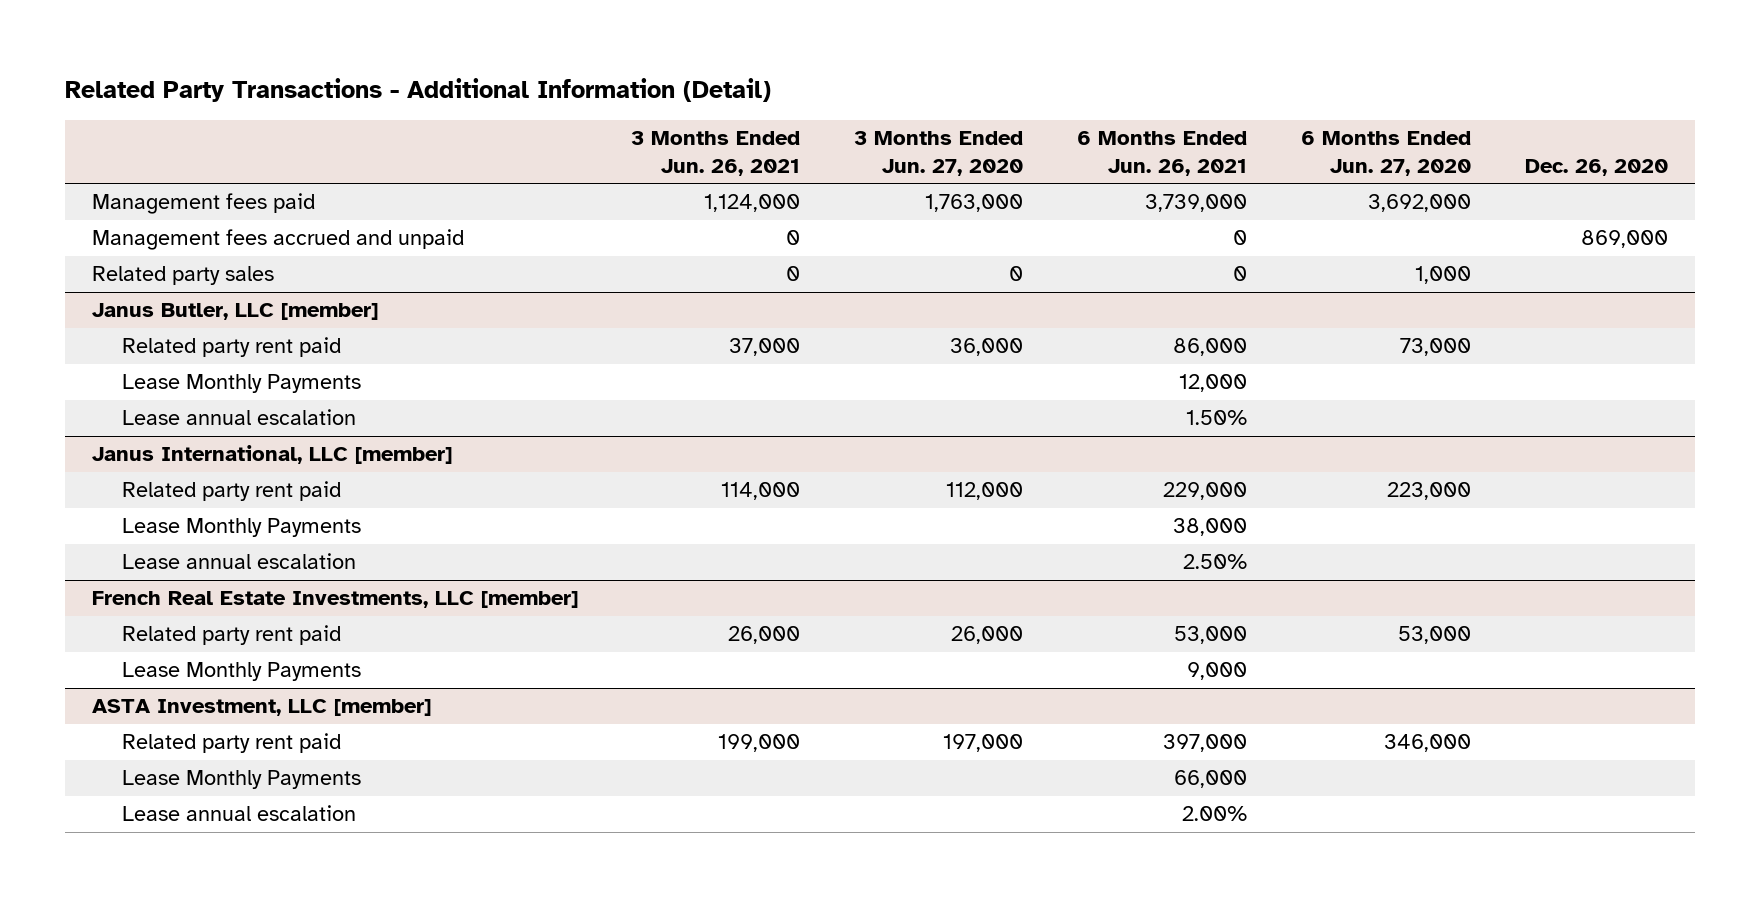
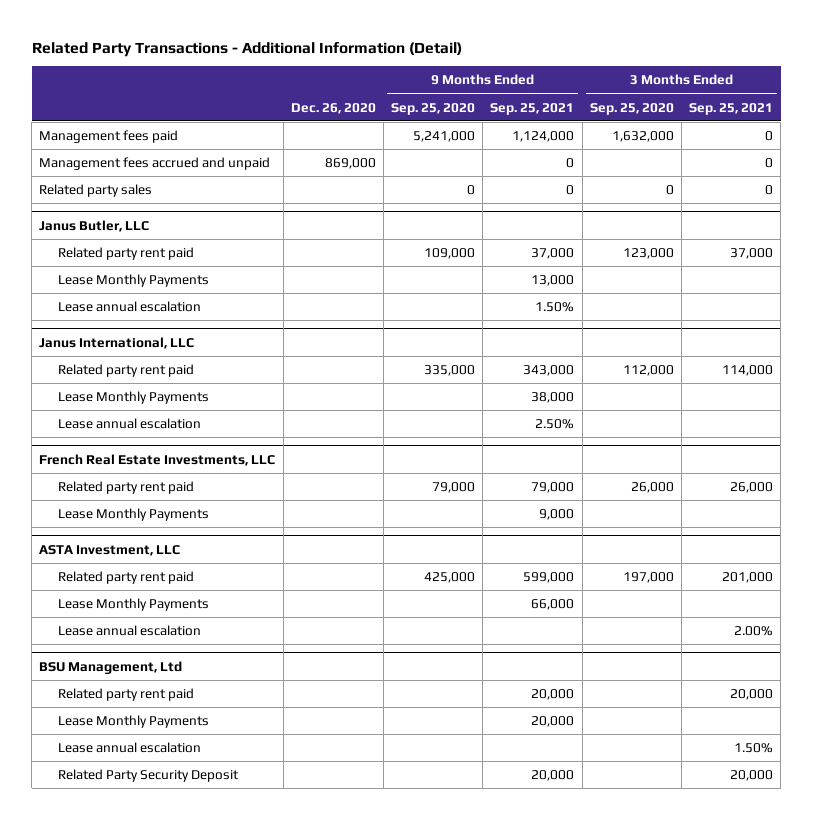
- | 3 Months Ended Jun. 26, 2021 | 3 Months Ended Jun. 27, 2020 | 6 Months Ended Jun. 26, 2021 | 6 Months Ended Jun. 27, 2020 | Dec. 26, 2020
+ | Dec. 26, 2020 | 9 Months Ended Sep. 25, 2020 | 9 Months Ended Sep. 25, 2021 | 3 Months Ended Sep. 25, 2020 | 3 Months Ended Sep. 25, 2021
- Janus Butler, LLC [member]
+ Janus Butler, LLC
- Janus International, LLC [member]
+ Janus International, LLC
- French Real Estate Investments, LLC [member]
+ French Real Estate Investments, LLC
- ASTA Investment, LLC [member]
+ ASTA Investment, LLC
+ BSU Management, Ltd
+ Related party rent paid | | | 20,000 | | 20,000
+ Lease Monthly Payments | | | 20,000 | |
+ Lease annual escalation | | | | | 1.50%
+ Related Party Security Deposit | | | 20,000 | | 20,000

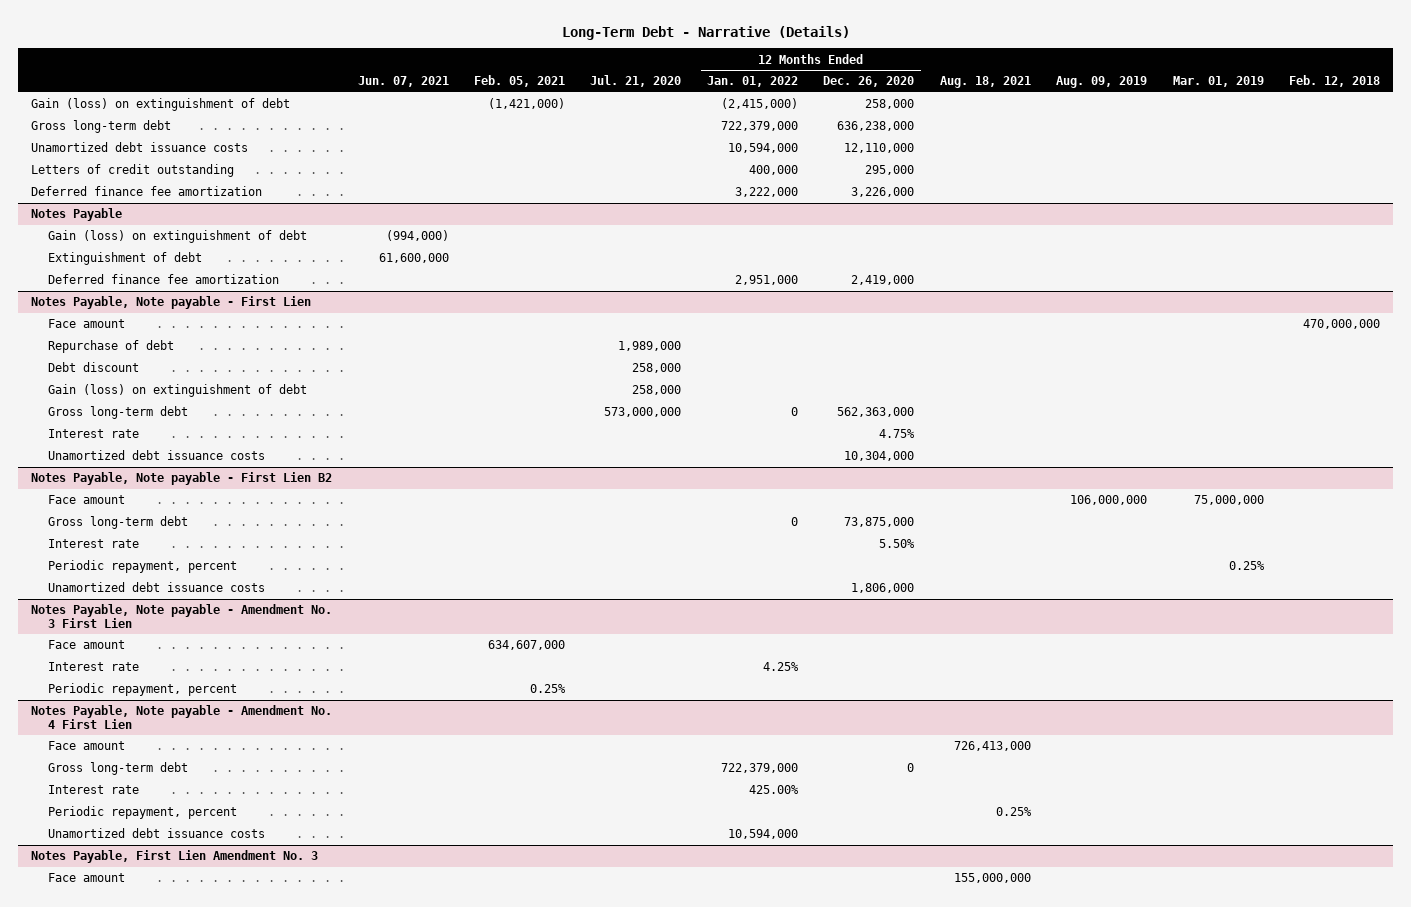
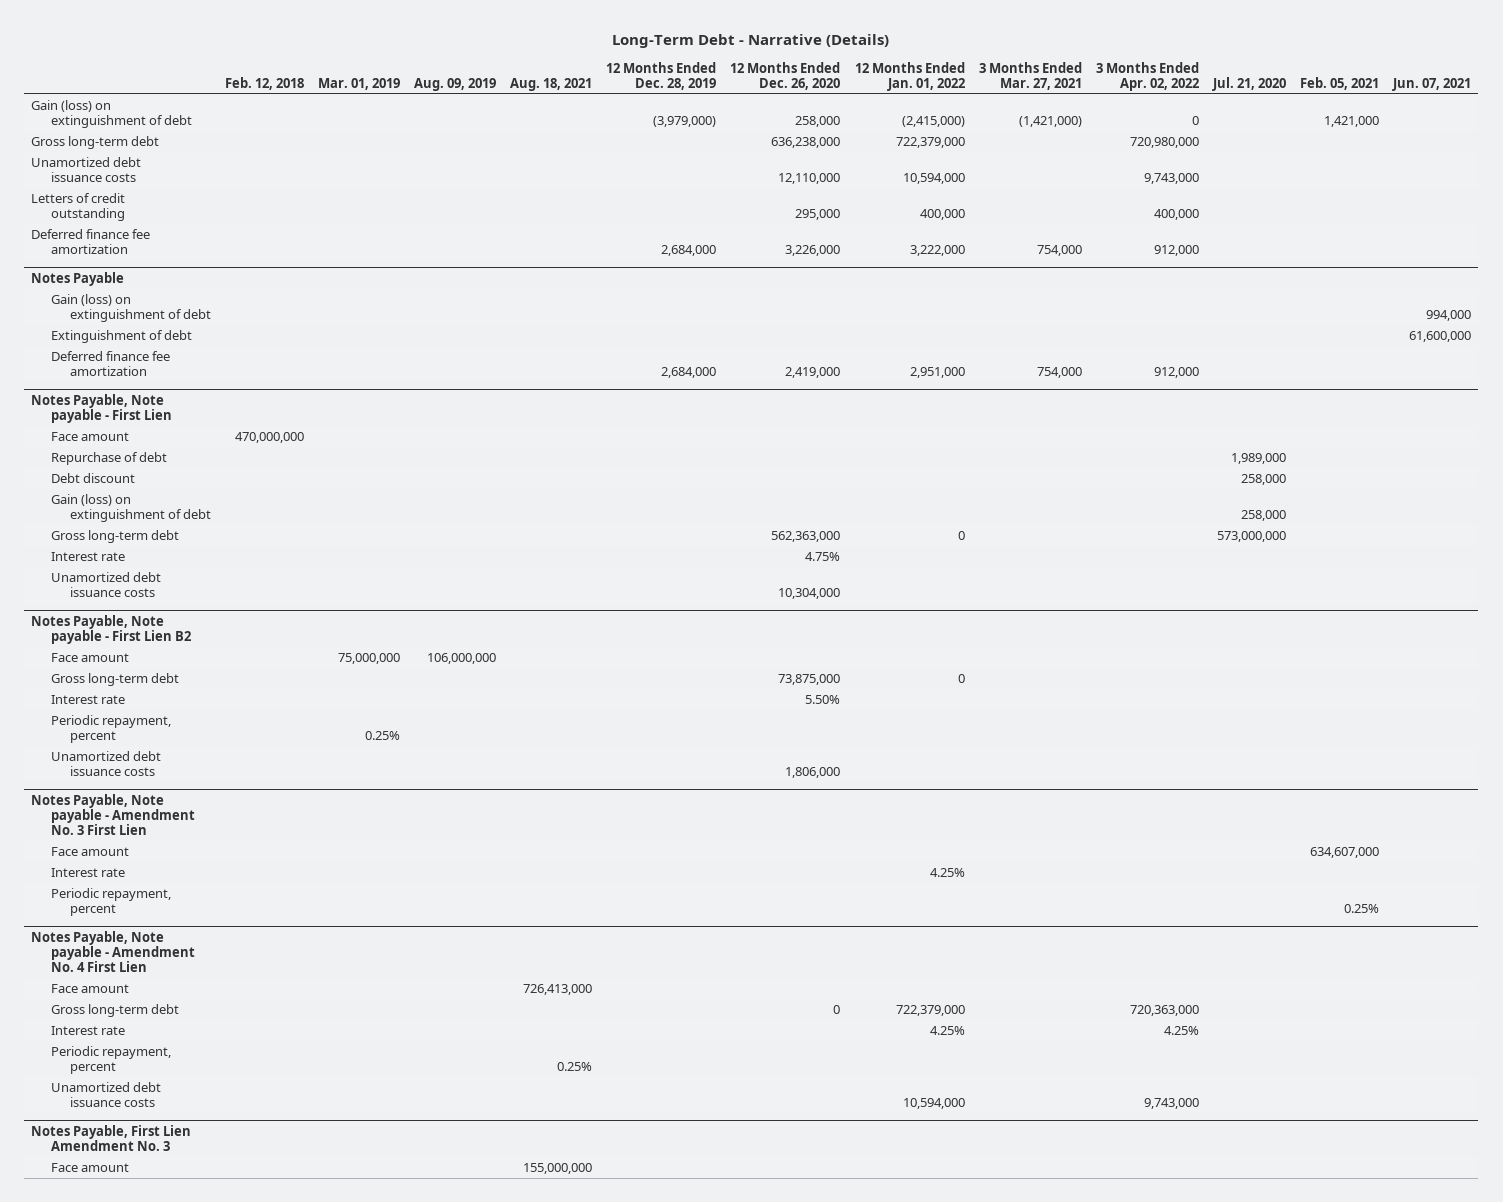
- | Jun. 07, 2021 | Feb. 05, 2021 | Jul. 21, 2020 | 12 Months Ended Jan. 01, 2022 | 12 Months Ended Dec. 26, 2020 | Aug. 18, 2021 | Aug. 09, 2019 | Mar. 01, 2019 | Feb. 12, 2018
+ | Feb. 12, 2018 | Mar. 01, 2019 | Aug. 09, 2019 | Aug. 18, 2021 | 12 Months Ended Dec. 28, 2019 | 12 Months Ended Dec. 26, 2020 | 12 Months Ended Jan. 01, 2022 | 3 Months Ended Mar. 27, 2021 | 3 Months Ended Apr. 02, 2022 | Jul. 21, 2020 | Feb. 05, 2021 | Jun. 07, 2021
- Gain (loss) on extinguishment of debt | | (1,421,000) | | (2,415,000) | 258,000 | | | |
+ Gain (loss) on extinguishment of debt | | | | | (3,979,000) | 258,000 | (2,415,000) | (1,421,000) | 0 | | 1,421,000 |
@ Notes Payable
- Gain (loss) on extinguishment of debt | (994,000) | | | | | | | |
+ Gain (loss) on extinguishment of debt | | | | | | | | | | | | 994,000
@ Notes Payable, Note payable - Amendment No. 4 First Lien
- Interest rate | | | | 425.00% | | | | |
+ Interest rate | | | | | | | 4.25% | | 4.25% | | |

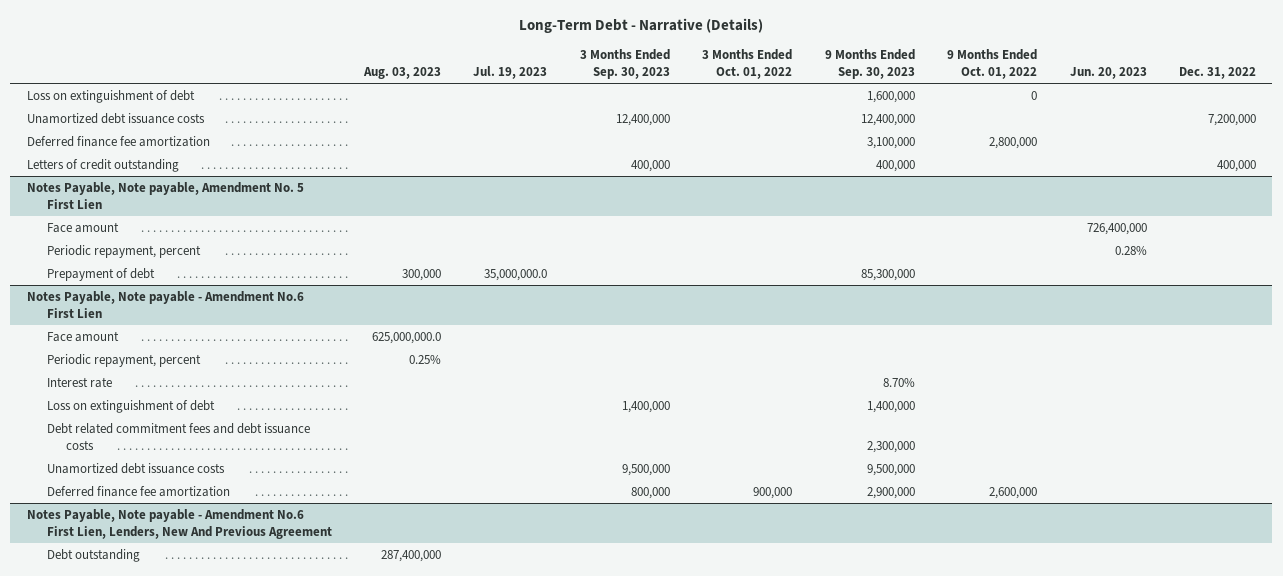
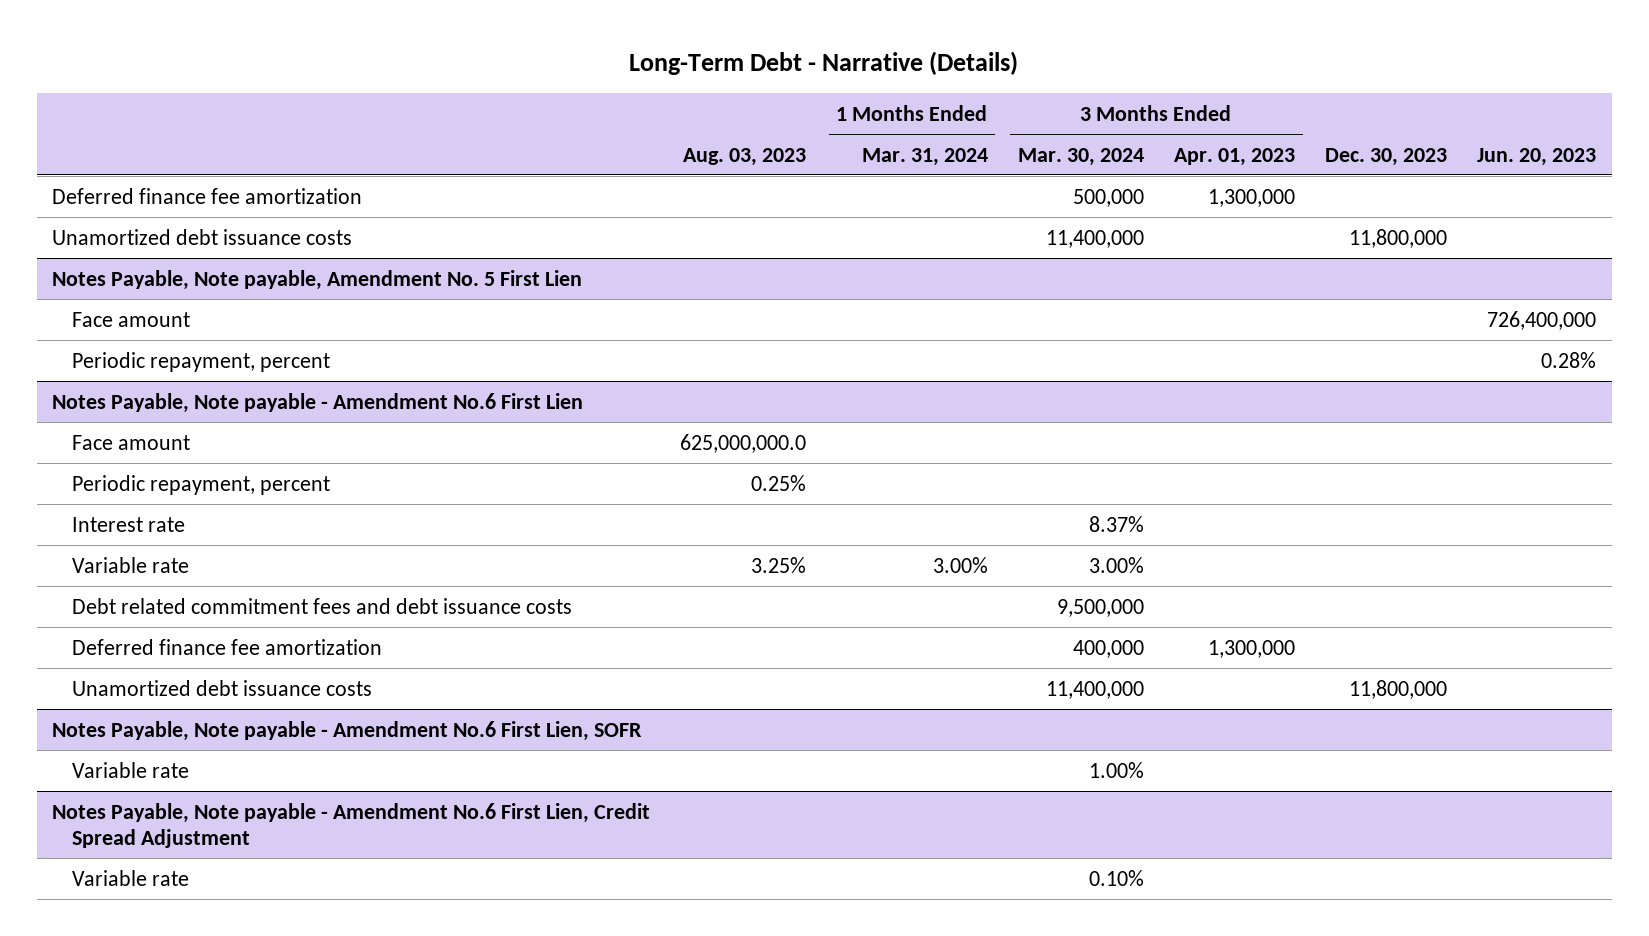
- | Aug. 03, 2023 | Jul. 19, 2023 | 3 Months Ended Sep. 30, 2023 | 3 Months Ended Oct. 01, 2022 | 9 Months Ended Sep. 30, 2023 | 9 Months Ended Oct. 01, 2022 | Jun. 20, 2023 | Dec. 31, 2022
+ | Aug. 03, 2023 | 1 Months Ended Mar. 31, 2024 | 3 Months Ended Mar. 30, 2024 | 3 Months Ended Apr. 01, 2023 | Dec. 30, 2023 | Jun. 20, 2023
- Loss on extinguishment of debt | | | | | 1,600,000 | 0 | |
- Letters of credit outstanding | | | 400,000 | | 400,000 | | | 400,000
moved down: Unamortized debt issuance costs | | | 11,400,000 | | 11,800,000 |
@ Notes Payable, Note payable, Amendment No. 5 First Lien
- Prepayment of debt | 300,000 | 35,000,000.0 | | | 85,300,000 | | |
@ Notes Payable, Note payable - Amendment No.6 First Lien
- Loss on extinguishment of debt | | | 1,400,000 | | 1,400,000 | | |
+ Variable rate | 3.25% | 3.00% | 3.00% | | |
- Notes Payable, Note payable - Amendment No.6 First Lien, Lenders, New And Previous Agreement
- Debt outstanding | 287,400,000 | | | | | | |
@ Notes Payable, Note payable - Amendment No.6 First Lien
moved down: Unamortized debt issuance costs | | | 11,400,000 | | 11,800,000 |
+ Notes Payable, Note payable - Amendment No.6 First Lien, SOFR
+ Variable rate | | | 1.00% | | |
+ Notes Payable, Note payable - Amendment No.6 First Lien, Credit Spread Adjustment
+ Variable rate | | | 0.10% | | |

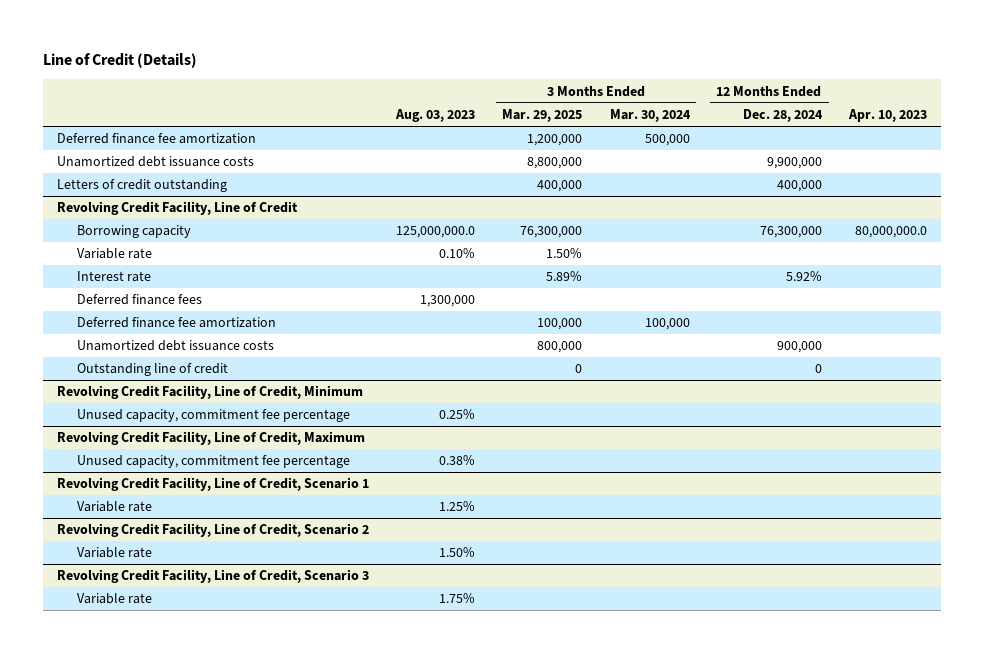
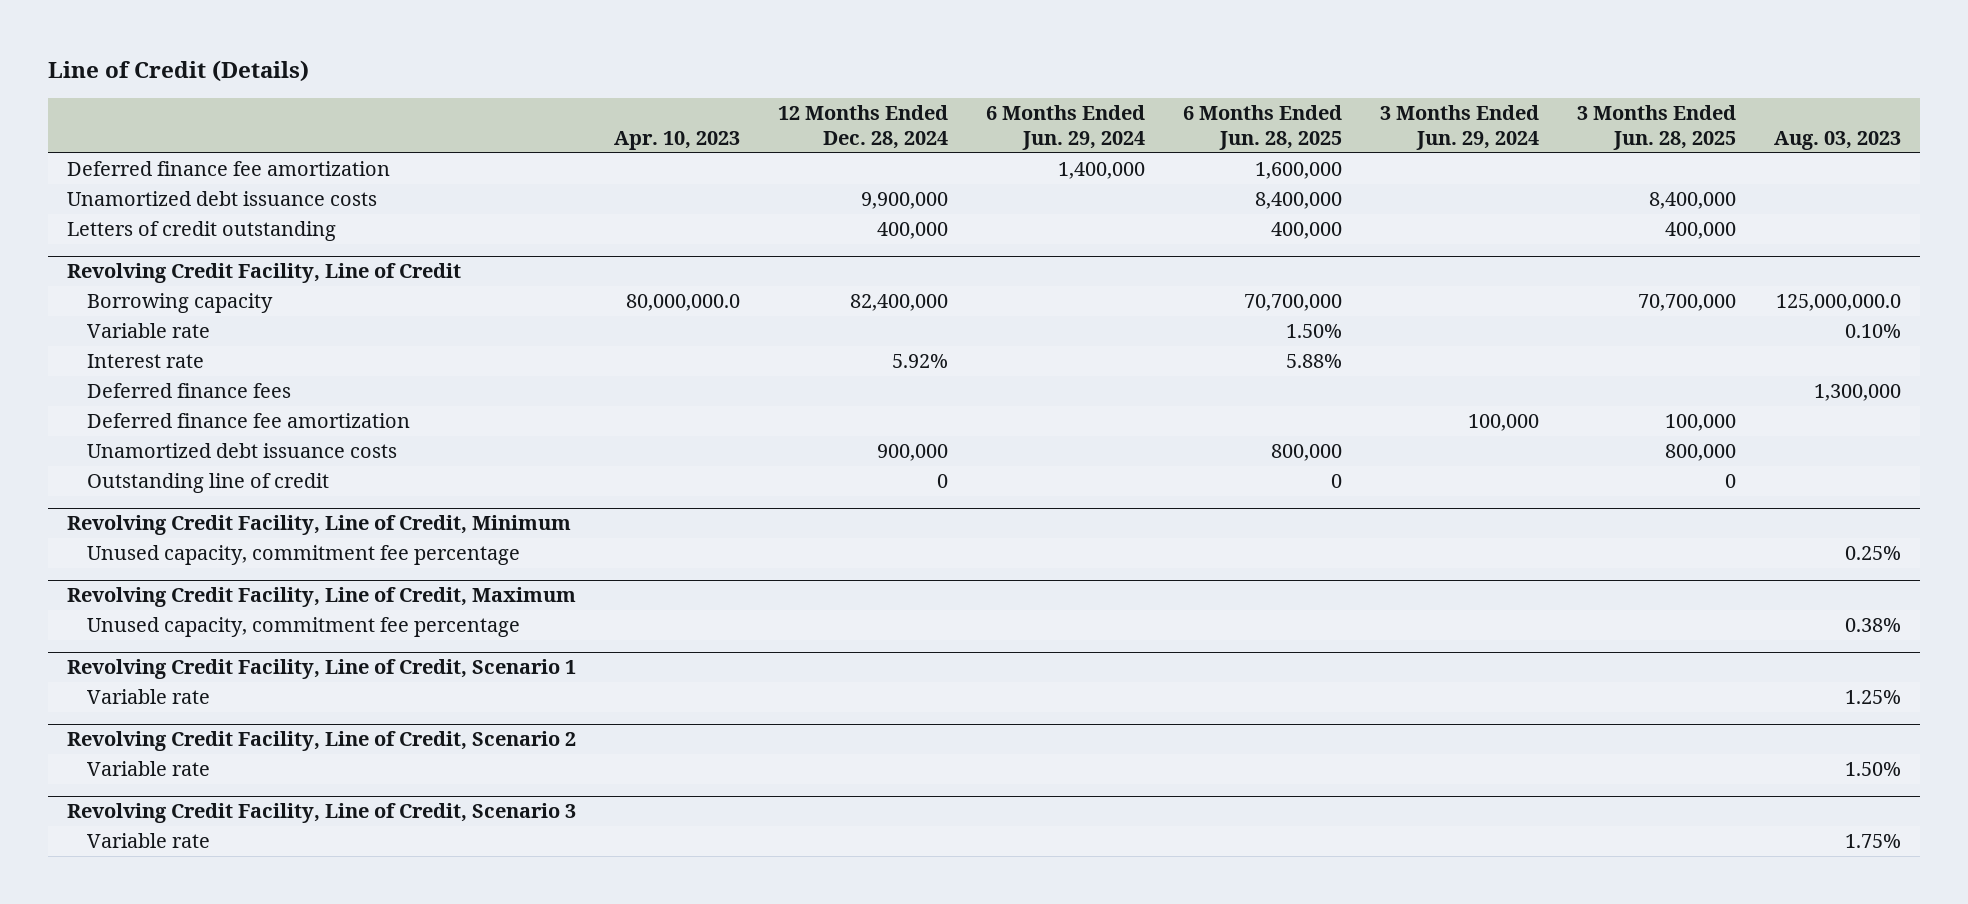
- | Aug. 03, 2023 | 3 Months Ended Mar. 29, 2025 | 3 Months Ended Mar. 30, 2024 | 12 Months Ended Dec. 28, 2024 | Apr. 10, 2023
+ | Apr. 10, 2023 | 12 Months Ended Dec. 28, 2024 | 6 Months Ended Jun. 29, 2024 | 6 Months Ended Jun. 28, 2025 | 3 Months Ended Jun. 29, 2024 | 3 Months Ended Jun. 28, 2025 | Aug. 03, 2023
@ Revolving Credit Facility, Line of Credit
- Borrowing capacity | 125,000,000.0 | 76,300,000 | | 76,300,000 | 80,000,000.0
+ Borrowing capacity | 80,000,000.0 | 82,400,000 | | 70,700,000 | | 70,700,000 | 125,000,000.0

